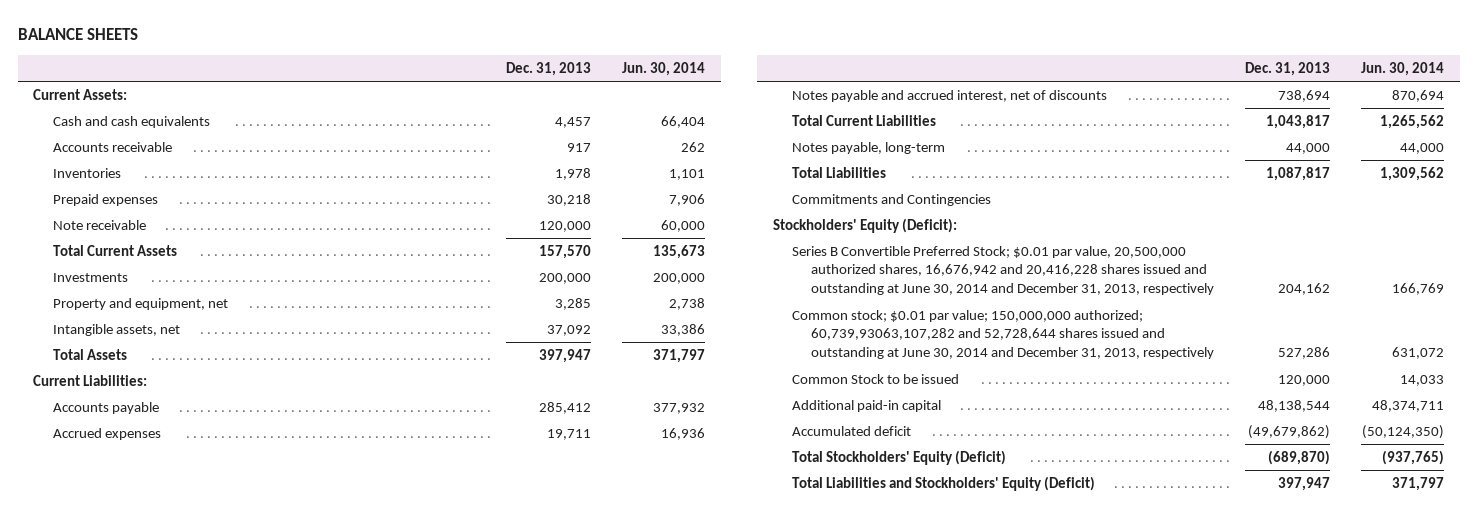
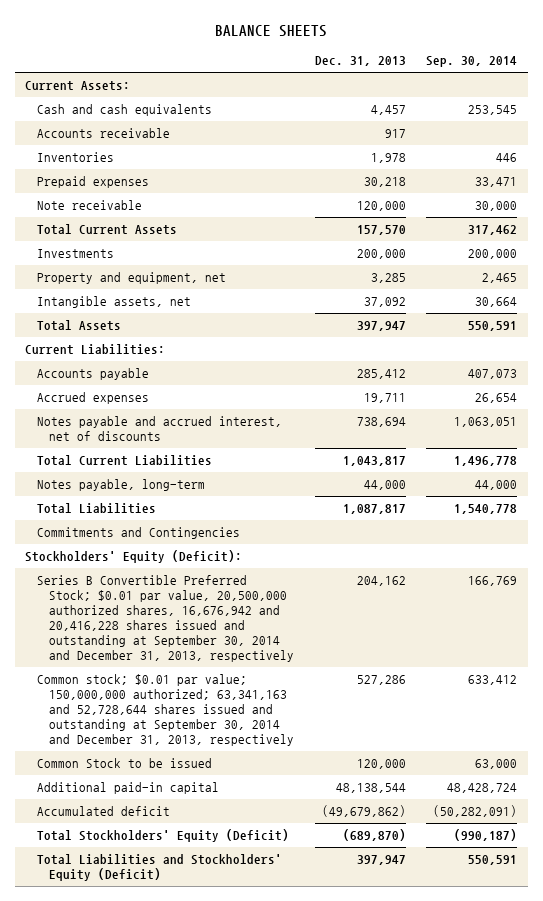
- | Dec. 31, 2013 | Jun. 30, 2014
+ | Dec. 31, 2013 | Sep. 30, 2014
- Series B Convertible Preferred Stock; $0.01 par value, 20,500,000 authorized shares, 16,676,942 and 20,416,228 shares issued and outstanding at June 30, 2014 and December 31, 2013, respectively | 204,162 | 166,769
- Common stock; $0.01 par value; 150,000,000 authorized; 60,739,93063,107,282 and 52,728,644 shares issued and outstanding at June 30, 2014 and December 31, 2013, respectively | 527,286 | 631,072
+ Series B Convertible Preferred Stock; $0.01 par value, 20,500,000 authorized shares, 16,676,942 and 20,416,228 shares issued and outstanding at September 30, 2014 and December 31, 2013, respectively | 204,162 | 166,769
+ Common stock; $0.01 par value; 150,000,000 authorized; 63,341,163 and 52,728,644 shares issued and outstanding at September 30, 2014 and December 31, 2013, respectively | 527,286 | 633,412

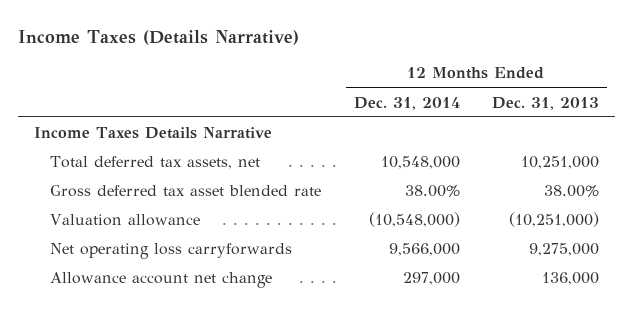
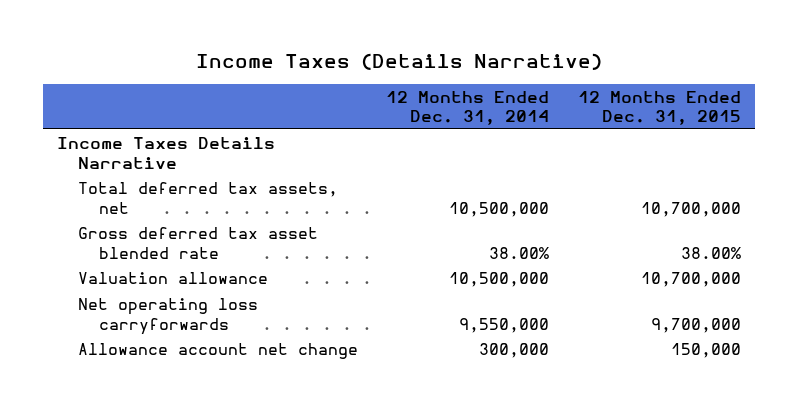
- | 12 Months Ended Dec. 31, 2014 | 12 Months Ended Dec. 31, 2013
+ | 12 Months Ended Dec. 31, 2014 | 12 Months Ended Dec. 31, 2015
- Total deferred tax assets, net | 10,548,000 | 10,251,000
+ Total deferred tax assets, net | 10,500,000 | 10,700,000
- Valuation allowance | (10,548,000) | (10,251,000)
- Net operating loss carryforwards | 9,566,000 | 9,275,000
- Allowance account net change | 297,000 | 136,000
+ Valuation allowance | 10,500,000 | 10,700,000
+ Net operating loss carryforwards | 9,550,000 | 9,700,000
+ Allowance account net change | 300,000 | 150,000

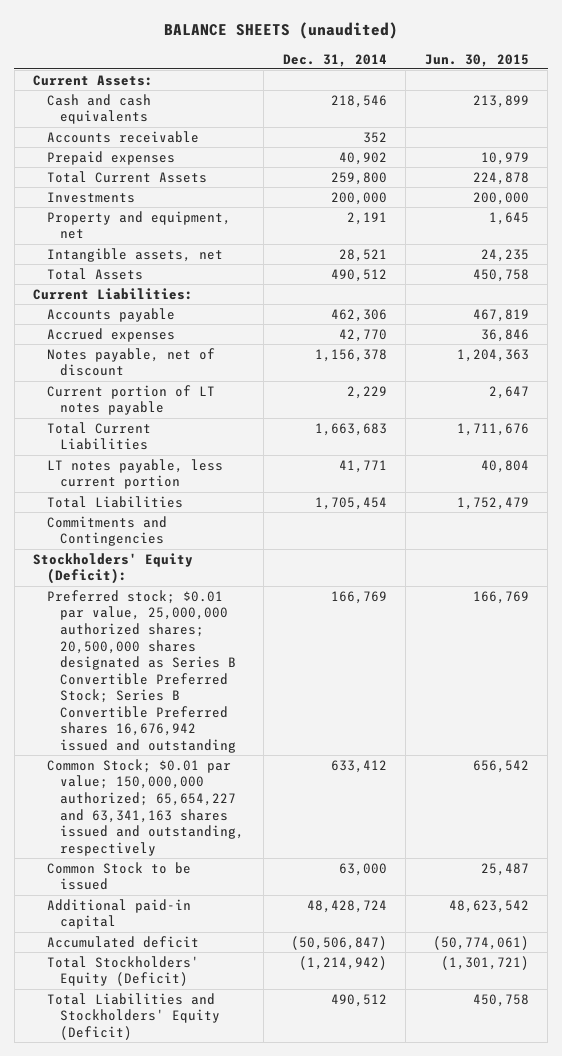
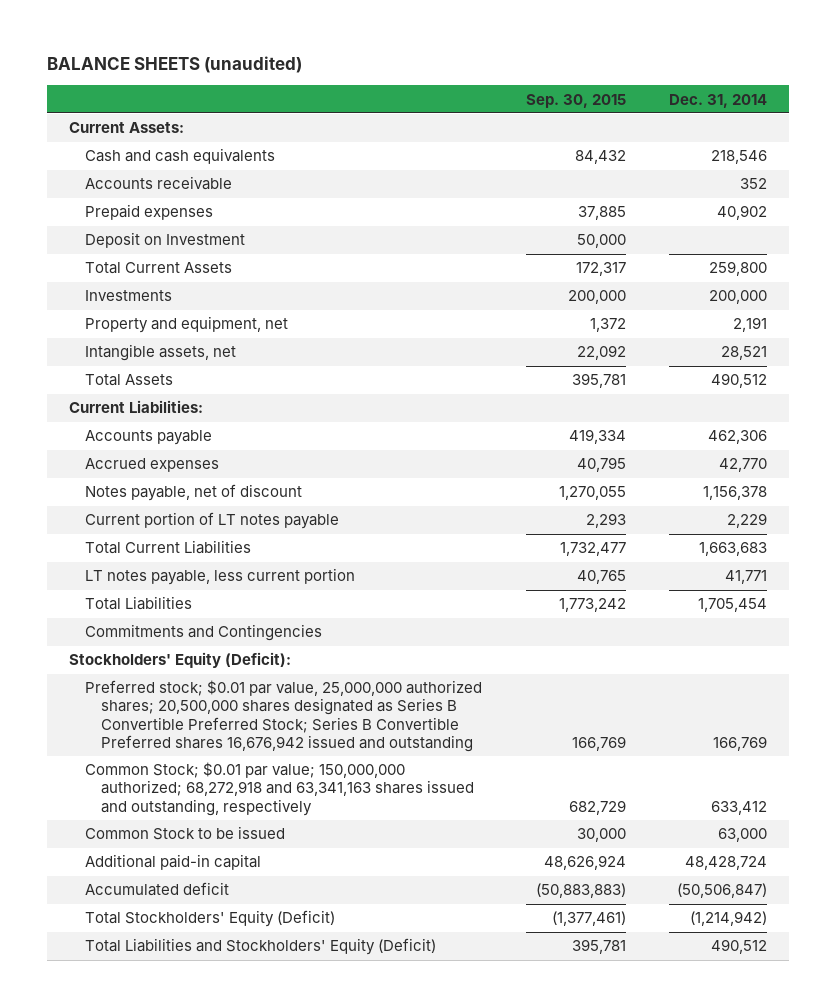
- | Dec. 31, 2014 | Jun. 30, 2015
+ | Sep. 30, 2015 | Dec. 31, 2014
+ Deposit on Investment | 50,000 |
- Common Stock; $0.01 par value; 150,000,000 authorized; 65,654,227 and 63,341,163 shares issued and outstanding, respectively | 633,412 | 656,542
+ Common Stock; $0.01 par value; 150,000,000 authorized; 68,272,918 and 63,341,163 shares issued and outstanding, respectively | 682,729 | 633,412

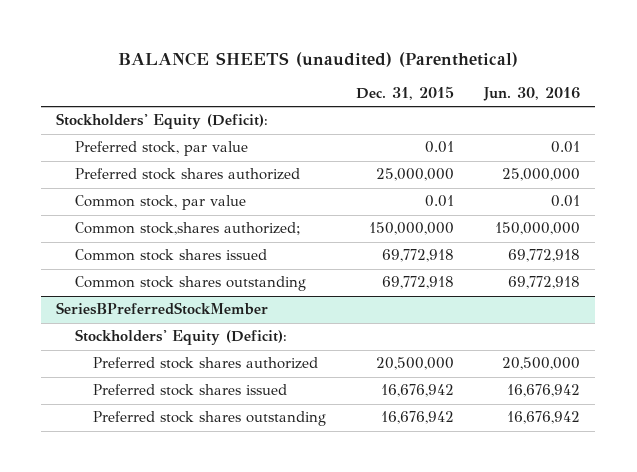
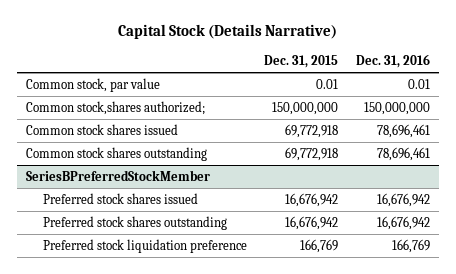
- BALANCE SHEETS (unaudited) (Parenthetical)
+ Capital Stock (Details Narrative)
- | Dec. 31, 2015 | Jun. 30, 2016
+ | Dec. 31, 2015 | Dec. 31, 2016
- Stockholders' Equity (Deficit):
- Preferred stock, par value | 0.01 | 0.01
- Preferred stock shares authorized | 25,000,000 | 25,000,000
@ SeriesBPreferredStockMember
- Stockholders' Equity (Deficit):
- Preferred stock shares authorized | 20,500,000 | 20,500,000
+ Preferred stock liquidation preference | 166,769 | 166,769

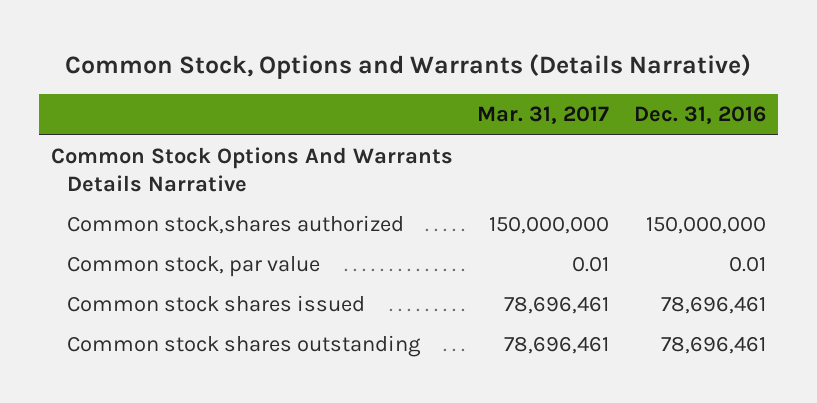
- Capital Stock (Details Narrative)
+ Common Stock, Options and Warrants (Details Narrative)
- | Dec. 31, 2015 | Dec. 31, 2016
+ | Mar. 31, 2017 | Dec. 31, 2016
+ Common Stock Options And Warrants Details Narrative
+ Common stock,shares authorized | 150,000,000 | 150,000,000
- Common stock,shares authorized; | 150,000,000 | 150,000,000
- SeriesBPreferredStockMember
- Preferred stock shares issued | 16,676,942 | 16,676,942
- Preferred stock shares outstanding | 16,676,942 | 16,676,942
- Preferred stock liquidation preference | 166,769 | 166,769

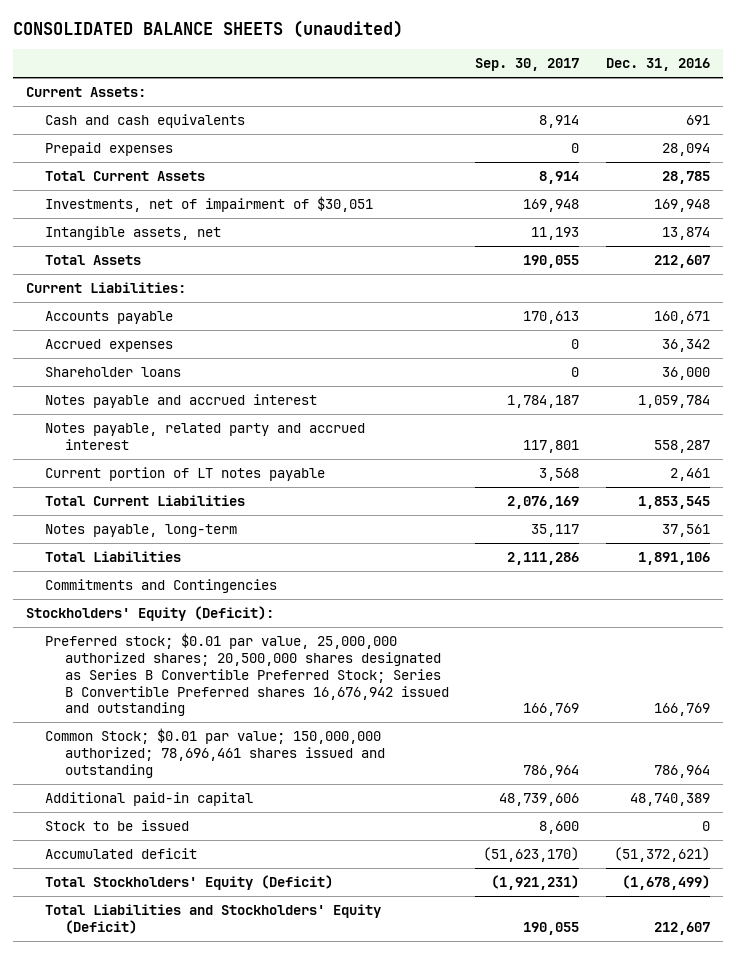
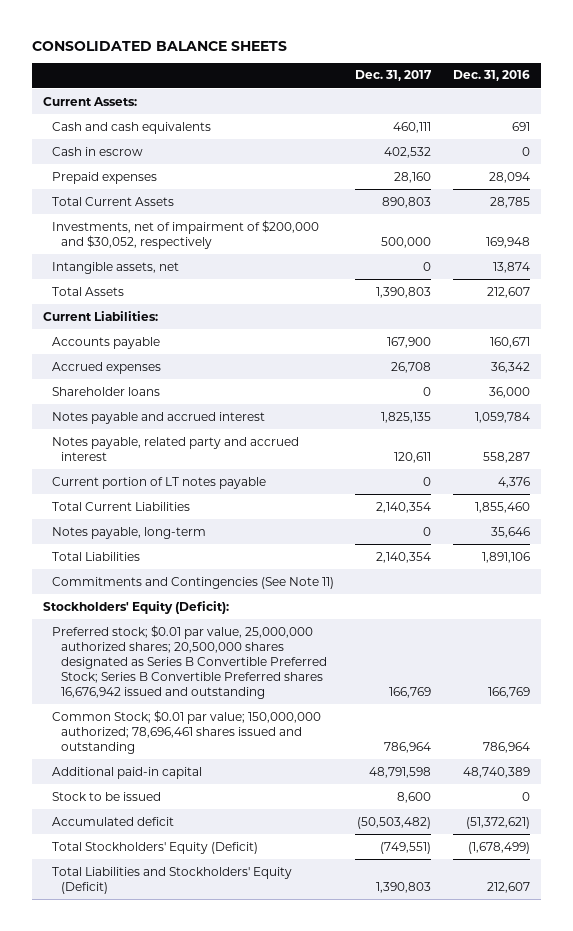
- CONSOLIDATED BALANCE SHEETS (unaudited)
+ CONSOLIDATED BALANCE SHEETS
- | Sep. 30, 2017 | Dec. 31, 2016
+ | Dec. 31, 2017 | Dec. 31, 2016
+ Cash in escrow | 402,532 | 0
- Investments, net of impairment of $30,051 | 169,948 | 169,948
+ Investments, net of impairment of $200,000 and $30,052, respectively | 500,000 | 169,948
- Current portion of LT notes payable | 3,568 | 2,461
- Total Current Liabilities | 2,076,169 | 1,853,545
- Notes payable, long-term | 35,117 | 37,561
+ Current portion of LT notes payable | 0 | 4,376
+ Total Current Liabilities | 2,140,354 | 1,855,460
+ Notes payable, long-term | 0 | 35,646
- Commitments and Contingencies
+ Commitments and Contingencies (See Note 11)

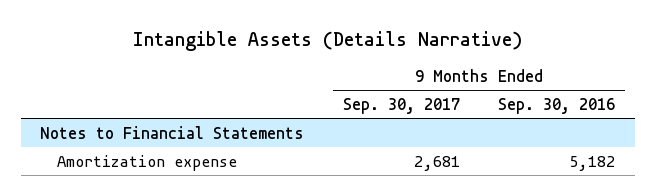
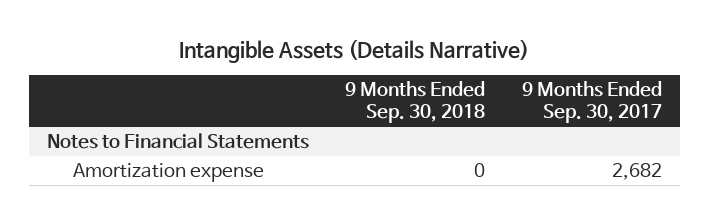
- | 9 Months Ended Sep. 30, 2017 | 9 Months Ended Sep. 30, 2016
+ | 9 Months Ended Sep. 30, 2018 | 9 Months Ended Sep. 30, 2017
- Amortization expense | 2,681 | 5,182
+ Amortization expense | 0 | 2,682

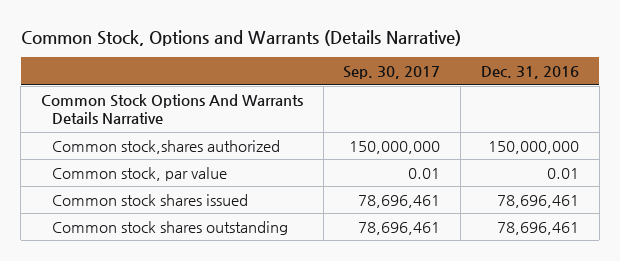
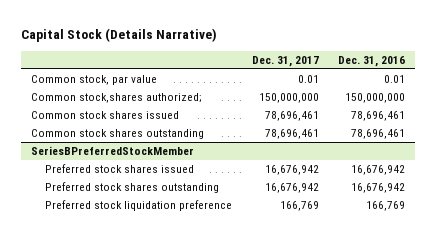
- Common Stock, Options and Warrants (Details Narrative)
+ Capital Stock (Details Narrative)
- | Sep. 30, 2017 | Dec. 31, 2016
+ | Dec. 31, 2017 | Dec. 31, 2016
- Common Stock Options And Warrants Details Narrative
- Common stock,shares authorized | 150,000,000 | 150,000,000
+ Common stock,shares authorized; | 150,000,000 | 150,000,000
+ SeriesBPreferredStockMember
+ Preferred stock shares issued | 16,676,942 | 16,676,942
+ Preferred stock shares outstanding | 16,676,942 | 16,676,942
+ Preferred stock liquidation preference | 166,769 | 166,769

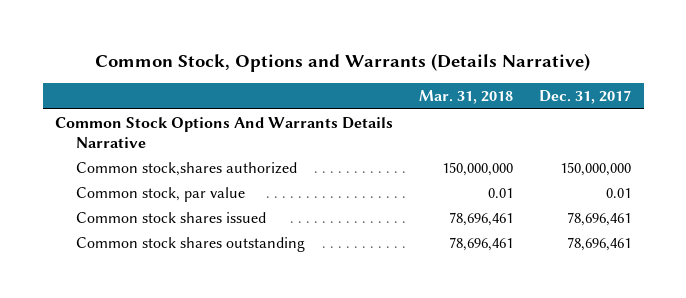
- Capital Stock (Details Narrative)
+ Common Stock, Options and Warrants (Details Narrative)
- | Dec. 31, 2017 | Dec. 31, 2016
+ | Mar. 31, 2018 | Dec. 31, 2017
+ Common Stock Options And Warrants Details Narrative
+ Common stock,shares authorized | 150,000,000 | 150,000,000
- Common stock,shares authorized; | 150,000,000 | 150,000,000
- SeriesBPreferredStockMember
- Preferred stock shares issued | 16,676,942 | 16,676,942
- Preferred stock shares outstanding | 16,676,942 | 16,676,942
- Preferred stock liquidation preference | 166,769 | 166,769

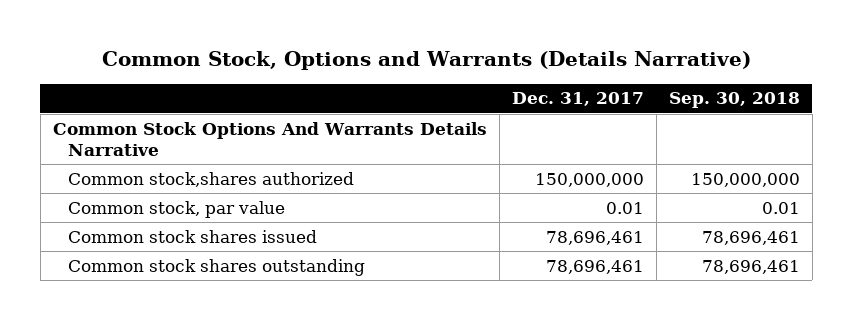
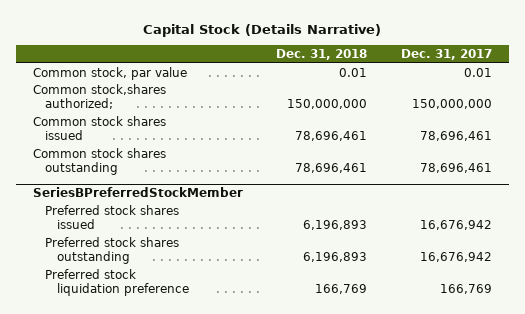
- Common Stock, Options and Warrants (Details Narrative)
+ Capital Stock (Details Narrative)
- | Dec. 31, 2017 | Sep. 30, 2018
+ | Dec. 31, 2018 | Dec. 31, 2017
- Common Stock Options And Warrants Details Narrative
- Common stock,shares authorized | 150,000,000 | 150,000,000
+ Common stock,shares authorized; | 150,000,000 | 150,000,000
+ SeriesBPreferredStockMember
+ Preferred stock shares issued | 6,196,893 | 16,676,942
+ Preferred stock shares outstanding | 6,196,893 | 16,676,942
+ Preferred stock liquidation preference | 166,769 | 166,769

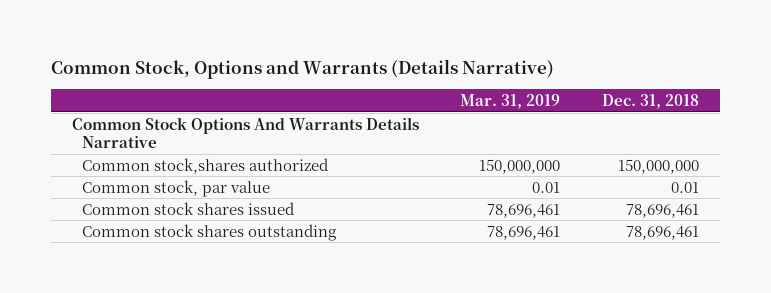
- Capital Stock (Details Narrative)
+ Common Stock, Options and Warrants (Details Narrative)
- | Dec. 31, 2018 | Dec. 31, 2017
+ | Mar. 31, 2019 | Dec. 31, 2018
+ Common Stock Options And Warrants Details Narrative
+ Common stock,shares authorized | 150,000,000 | 150,000,000
- Common stock,shares authorized; | 150,000,000 | 150,000,000
- SeriesBPreferredStockMember
- Preferred stock shares issued | 6,196,893 | 16,676,942
- Preferred stock shares outstanding | 6,196,893 | 16,676,942
- Preferred stock liquidation preference | 166,769 | 166,769

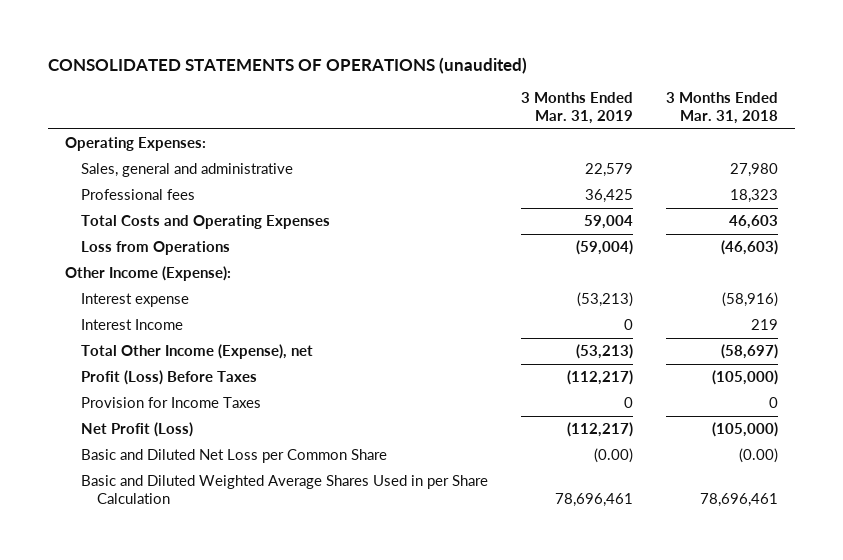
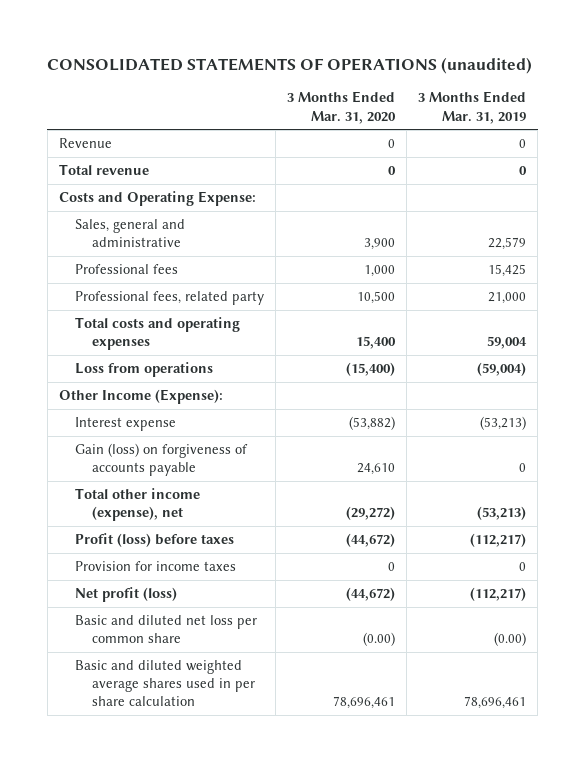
- | 3 Months Ended Mar. 31, 2019 | 3 Months Ended Mar. 31, 2018
+ | 3 Months Ended Mar. 31, 2020 | 3 Months Ended Mar. 31, 2019
- Operating Expenses:
+ Revenue | 0 | 0
+ Total revenue | 0 | 0
+ Costs and Operating Expense:
- Professional fees | 36,425 | 18,323
- Total Costs and Operating Expenses | 59,004 | 46,603
- Loss from Operations | (59,004) | (46,603)
+ Professional fees | 1,000 | 15,425
+ Professional fees, related party | 10,500 | 21,000
+ Total costs and operating expenses | 15,400 | 59,004
+ Loss from operations | (15,400) | (59,004)
- Interest Income | 0 | 219
- Total Other Income (Expense), net | (53,213) | (58,697)
- Profit (Loss) Before Taxes | (112,217) | (105,000)
- Provision for Income Taxes | 0 | 0
- Net Profit (Loss) | (112,217) | (105,000)
- Basic and Diluted Net Loss per Common Share | (0.00) | (0.00)
- Basic and Diluted Weighted Average Shares Used in per Share Calculation | 78,696,461 | 78,696,461
+ Gain (loss) on forgiveness of accounts payable | 24,610 | 0
+ Total other income (expense), net | (29,272) | (53,213)
+ Profit (loss) before taxes | (44,672) | (112,217)
+ Provision for income taxes | 0 | 0
+ Net profit (loss) | (44,672) | (112,217)
+ Basic and diluted net loss per common share | (0.00) | (0.00)
+ Basic and diluted weighted average shares used in per share calculation | 78,696,461 | 78,696,461

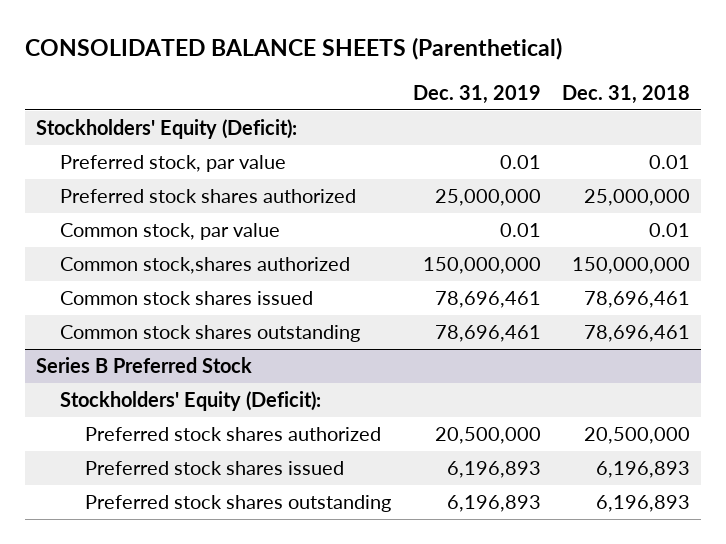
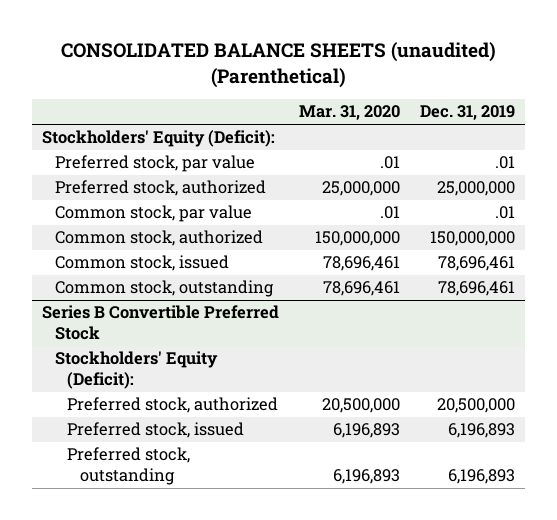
- CONSOLIDATED BALANCE SHEETS (Parenthetical)
+ CONSOLIDATED BALANCE SHEETS (unaudited) (Parenthetical)
- | Dec. 31, 2019 | Dec. 31, 2018
+ | Mar. 31, 2020 | Dec. 31, 2019
- Preferred stock, par value | 0.01 | 0.01
- Preferred stock shares authorized | 25,000,000 | 25,000,000
- Common stock, par value | 0.01 | 0.01
- Common stock,shares authorized | 150,000,000 | 150,000,000
- Common stock shares issued | 78,696,461 | 78,696,461
- Common stock shares outstanding | 78,696,461 | 78,696,461
- Series B Preferred Stock
+ Preferred stock, par value | .01 | .01
+ Preferred stock, authorized | 25,000,000 | 25,000,000
+ Common stock, par value | .01 | .01
+ Common stock, authorized | 150,000,000 | 150,000,000
+ Common stock, issued | 78,696,461 | 78,696,461
+ Common stock, outstanding | 78,696,461 | 78,696,461
+ Series B Convertible Preferred Stock
- Preferred stock shares authorized | 20,500,000 | 20,500,000
- Preferred stock shares issued | 6,196,893 | 6,196,893
- Preferred stock shares outstanding | 6,196,893 | 6,196,893
+ Preferred stock, authorized | 20,500,000 | 20,500,000
+ Preferred stock, issued | 6,196,893 | 6,196,893
+ Preferred stock, outstanding | 6,196,893 | 6,196,893

